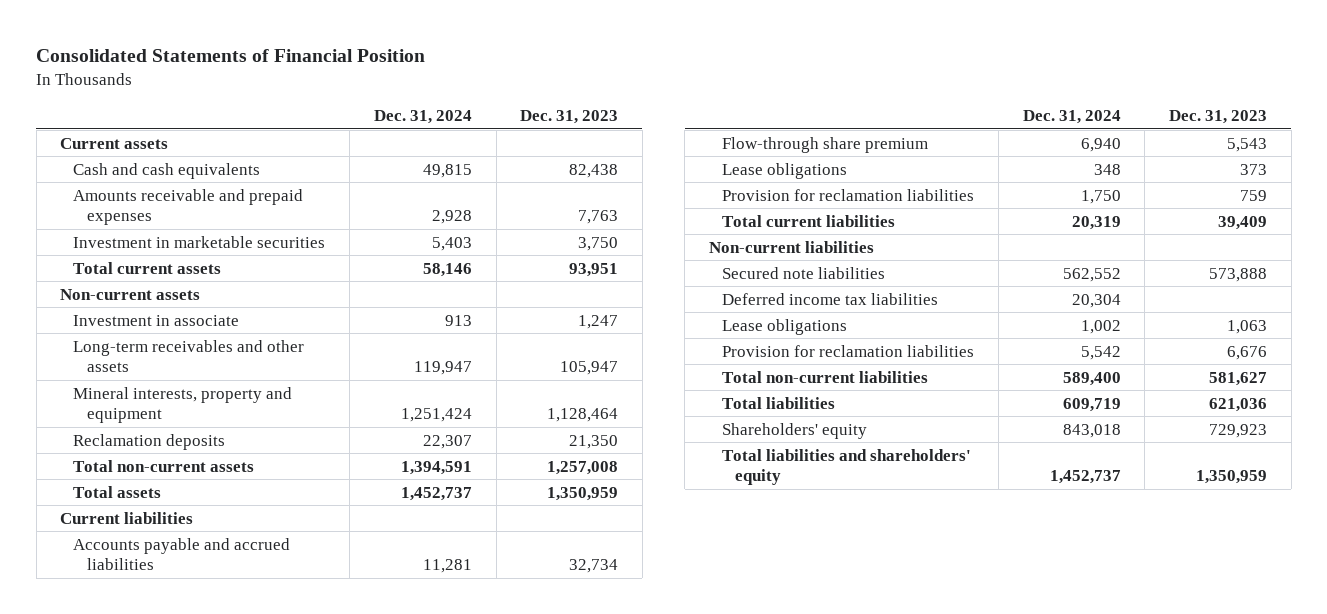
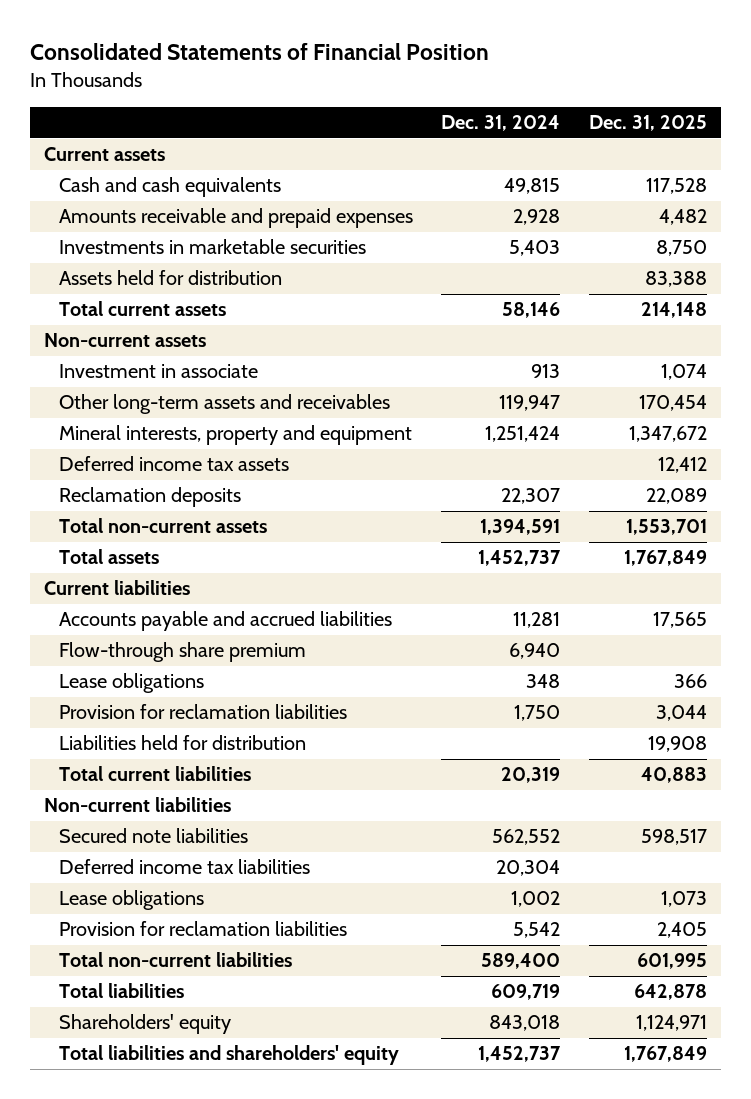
- | Dec. 31, 2024 | Dec. 31, 2023
+ | Dec. 31, 2024 | Dec. 31, 2025
- Investment in marketable securities | 5,403 | 3,750
+ Investments in marketable securities | 5,403 | 8,750
+ Assets held for distribution | | 83,388
- Long-term receivables and other assets | 119,947 | 105,947
+ Other long-term assets and receivables | 119,947 | 170,454
+ Deferred income tax assets | | 12,412
+ Liabilities held for distribution | | 19,908

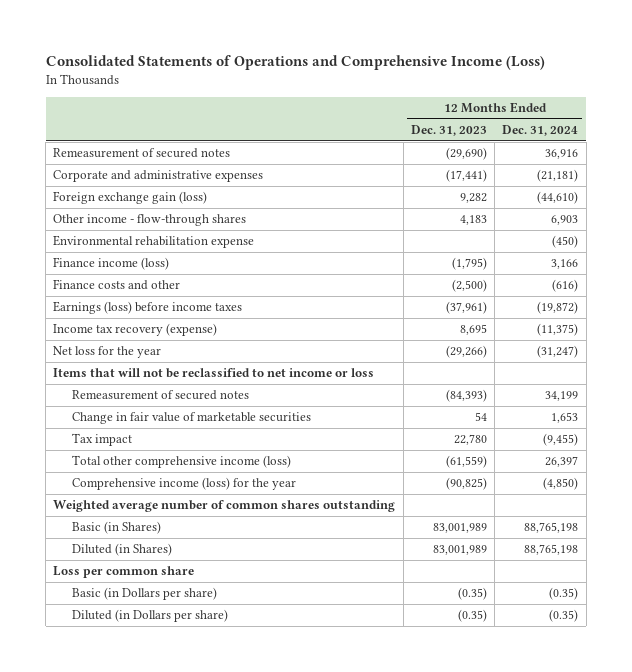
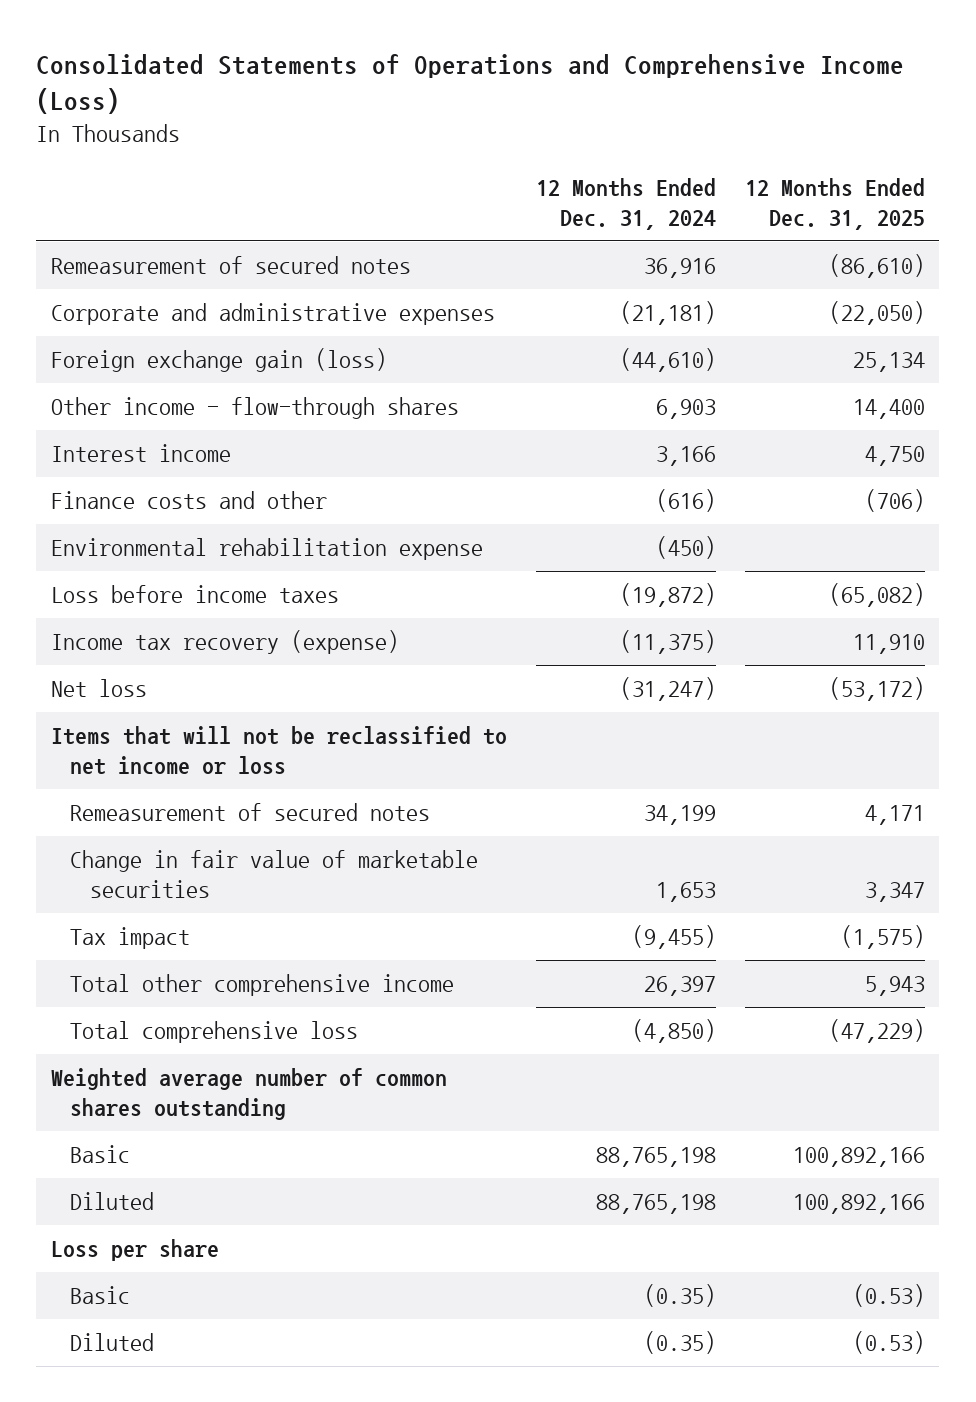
- | 12 Months Ended Dec. 31, 2023 | 12 Months Ended Dec. 31, 2024
+ | 12 Months Ended Dec. 31, 2024 | 12 Months Ended Dec. 31, 2025
- Finance income (loss) | (1,795) | 3,166
+ Interest income | 3,166 | 4,750
- Earnings (loss) before income taxes | (37,961) | (19,872)
moved down: Environmental rehabilitation expense | (450) |
+ Loss before income taxes | (19,872) | (65,082)
- Net loss for the year | (29,266) | (31,247)
+ Net loss | (31,247) | (53,172)
- Total other comprehensive income (loss) | (61,559) | 26,397
- Comprehensive income (loss) for the year | (90,825) | (4,850)
+ Total other comprehensive income | 26,397 | 5,943
+ Total comprehensive loss | (4,850) | (47,229)
- Basic (in Shares) | 83,001,989 | 88,765,198
- Diluted (in Shares) | 83,001,989 | 88,765,198
- Loss per common share
- Basic (in Dollars per share) | (0.35) | (0.35)
- Diluted (in Dollars per share) | (0.35) | (0.35)
+ Basic | 88,765,198 | 100,892,166
+ Diluted | 88,765,198 | 100,892,166
+ Loss per share
+ Basic | (0.35) | (0.53)
+ Diluted | (0.35) | (0.53)

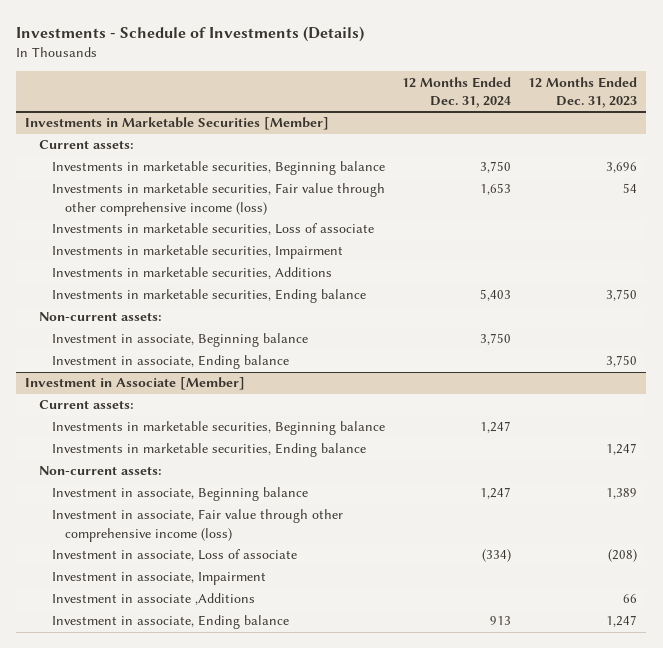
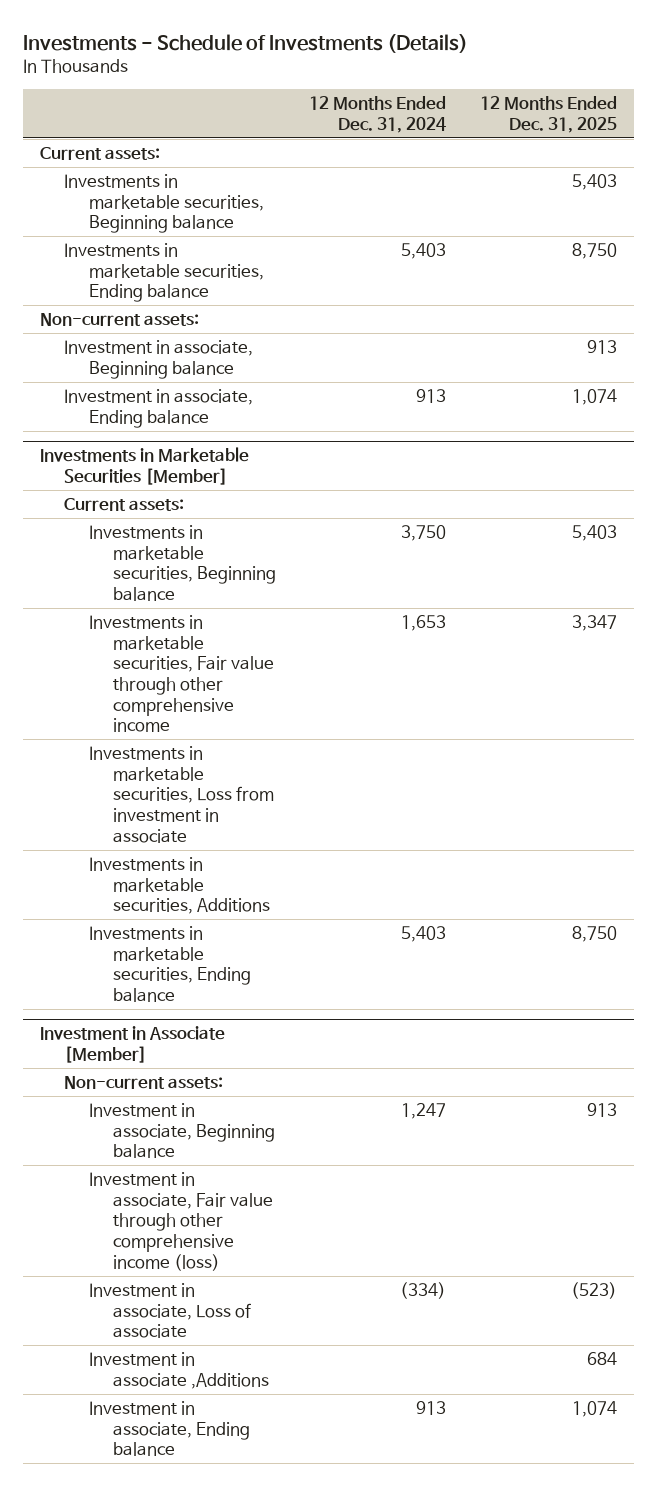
- | 12 Months Ended Dec. 31, 2024 | 12 Months Ended Dec. 31, 2023
+ | 12 Months Ended Dec. 31, 2024 | 12 Months Ended Dec. 31, 2025
+ Current assets:
+ Investments in marketable securities, Beginning balance | | 5,403
+ Investments in marketable securities, Ending balance | 5,403 | 8,750
+ Non-current assets:
+ Investment in associate, Beginning balance | | 913
+ Investment in associate, Ending balance | 913 | 1,074
@ Investments in Marketable Securities [Member]
- Investments in marketable securities, Fair value through other comprehensive income (loss) | 1,653 | 54
- Investments in marketable securities, Loss of associate
- Investments in marketable securities, Impairment
+ Investments in marketable securities, Fair value through other comprehensive income | 1,653 | 3,347
+ Investments in marketable securities, Loss from investment in associate
- Non-current assets:
- Investment in associate, Beginning balance | 3,750 |
- Investment in associate, Ending balance | | 3,750
@ Investment in Associate [Member]
- Current assets:
- Investments in marketable securities, Beginning balance | 1,247 |
- Investments in marketable securities, Ending balance | | 1,247
- Investment in associate, Impairment

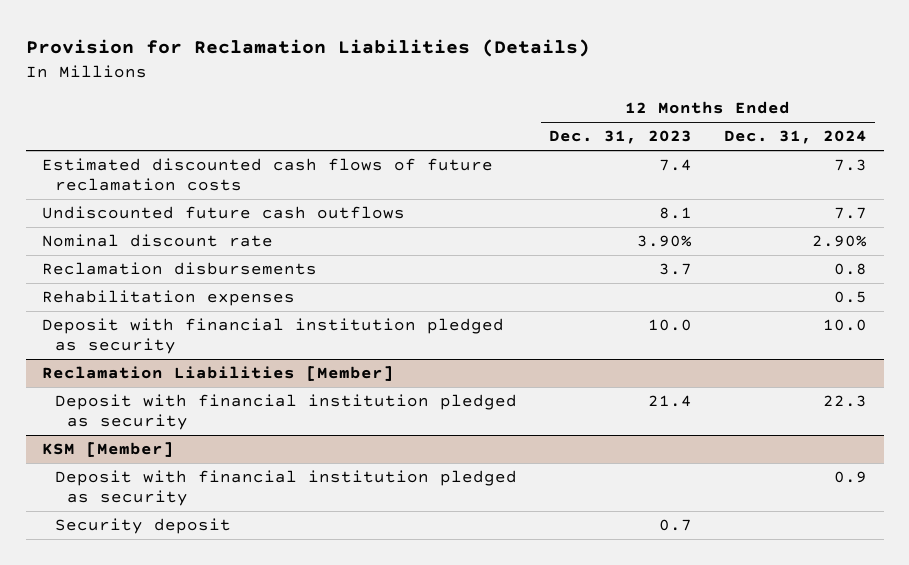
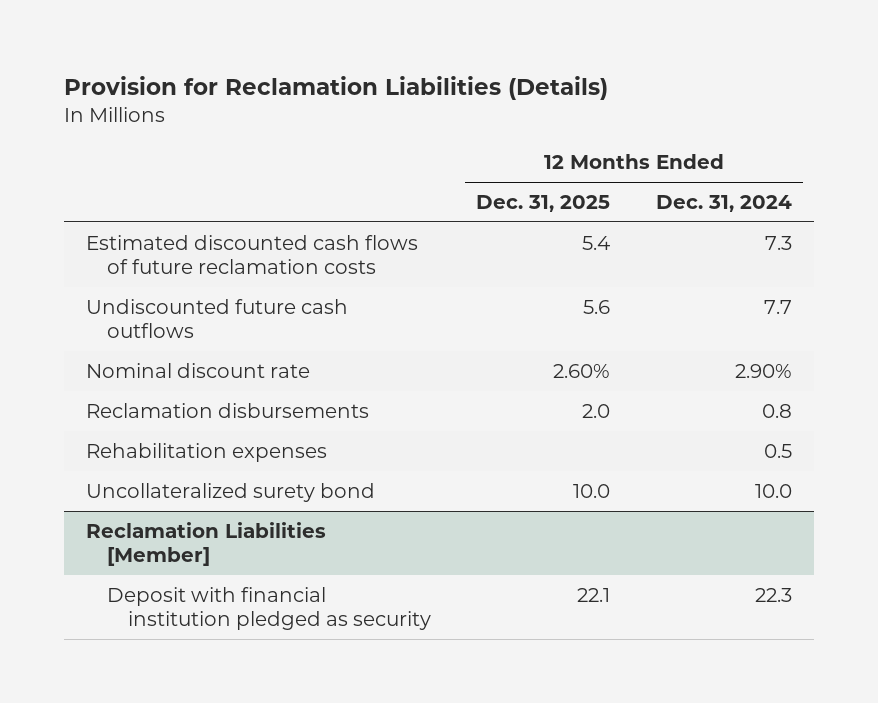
- | 12 Months Ended Dec. 31, 2023 | 12 Months Ended Dec. 31, 2024
+ | 12 Months Ended Dec. 31, 2025 | 12 Months Ended Dec. 31, 2024
- Deposit with financial institution pledged as security | 10.0 | 10.0
+ Uncollateralized surety bond | 10.0 | 10.0
- KSM [Member]
- Deposit with financial institution pledged as security | | 0.9
- Security deposit | 0.7 |

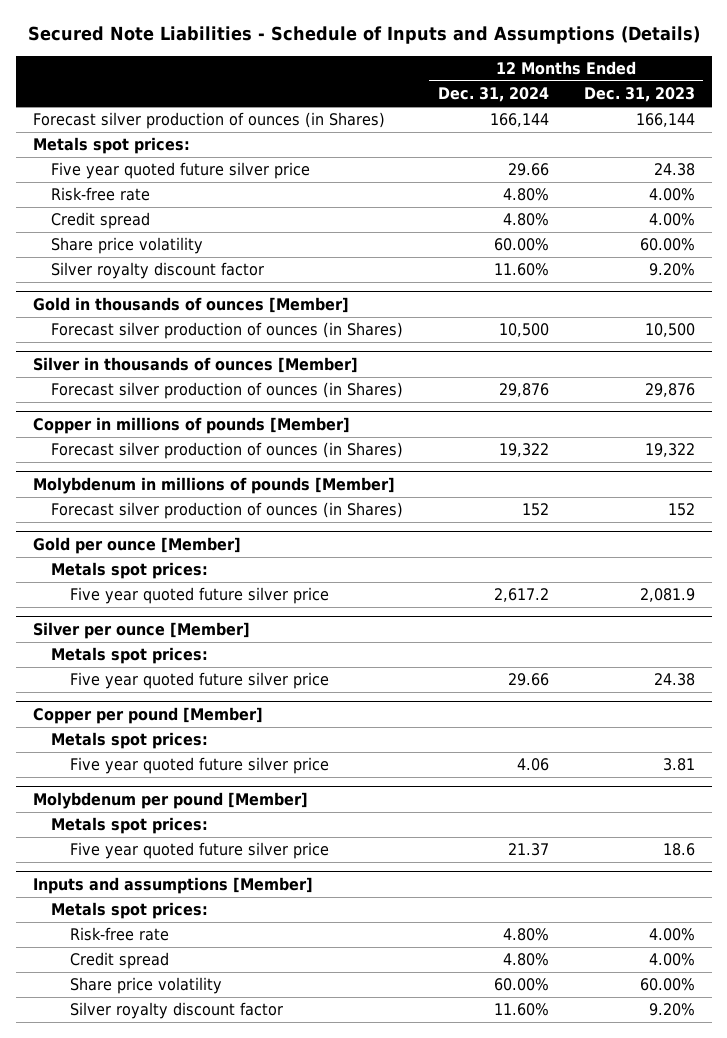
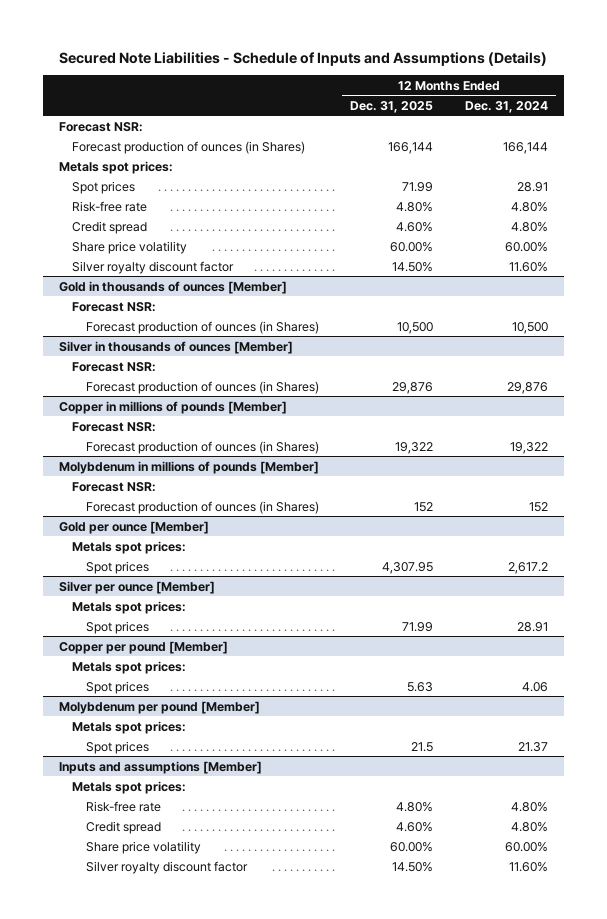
- | 12 Months Ended Dec. 31, 2024 | 12 Months Ended Dec. 31, 2023
+ | 12 Months Ended Dec. 31, 2025 | 12 Months Ended Dec. 31, 2024
- Forecast silver production of ounces (in Shares) | 166,144 | 166,144
+ Forecast NSR:
+ Forecast production of ounces (in Shares) | 166,144 | 166,144
- Five year quoted future silver price | 29.66 | 24.38
+ Spot prices | 71.99 | 28.91
@ Gold in thousands of ounces [Member]
- Forecast silver production of ounces (in Shares) | 10,500 | 10,500
+ Forecast NSR:
+ Forecast production of ounces (in Shares) | 10,500 | 10,500
@ Silver in thousands of ounces [Member]
- Forecast silver production of ounces (in Shares) | 29,876 | 29,876
+ Forecast NSR:
+ Forecast production of ounces (in Shares) | 29,876 | 29,876
@ Copper in millions of pounds [Member]
- Forecast silver production of ounces (in Shares) | 19,322 | 19,322
+ Forecast NSR:
+ Forecast production of ounces (in Shares) | 19,322 | 19,322
@ Molybdenum in millions of pounds [Member]
- Forecast silver production of ounces (in Shares) | 152 | 152
+ Forecast NSR:
+ Forecast production of ounces (in Shares) | 152 | 152
@ Gold per ounce [Member]
- Five year quoted future silver price | 2,617.2 | 2,081.9
+ Spot prices | 4,307.95 | 2,617.2
@ Silver per ounce [Member]
- Five year quoted future silver price | 29.66 | 24.38
+ Spot prices | 71.99 | 28.91
@ Copper per pound [Member]
- Five year quoted future silver price | 4.06 | 3.81
+ Spot prices | 5.63 | 4.06
@ Molybdenum per pound [Member]
- Five year quoted future silver price | 21.37 | 18.6
+ Spot prices | 21.5 | 21.37

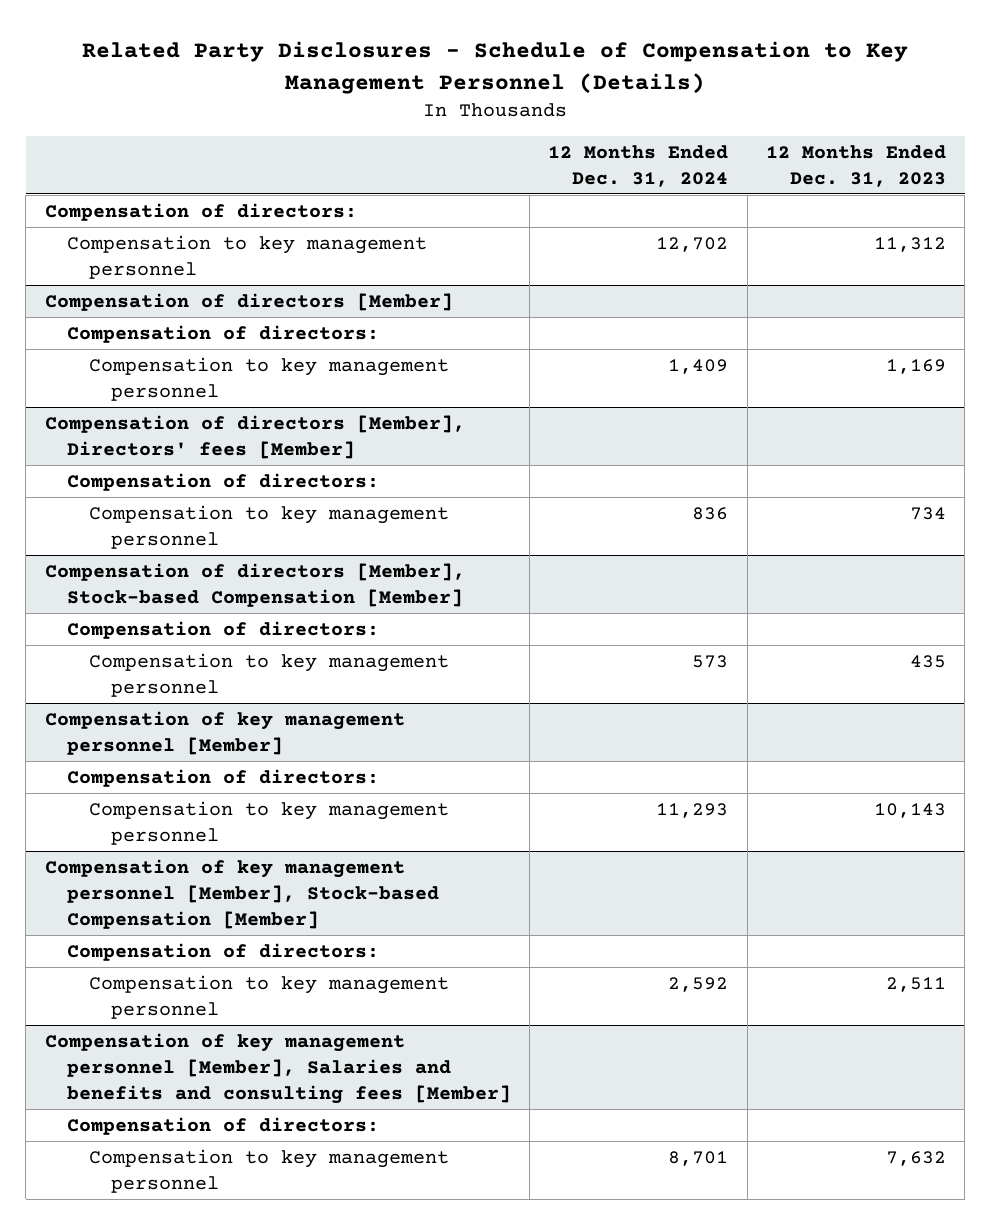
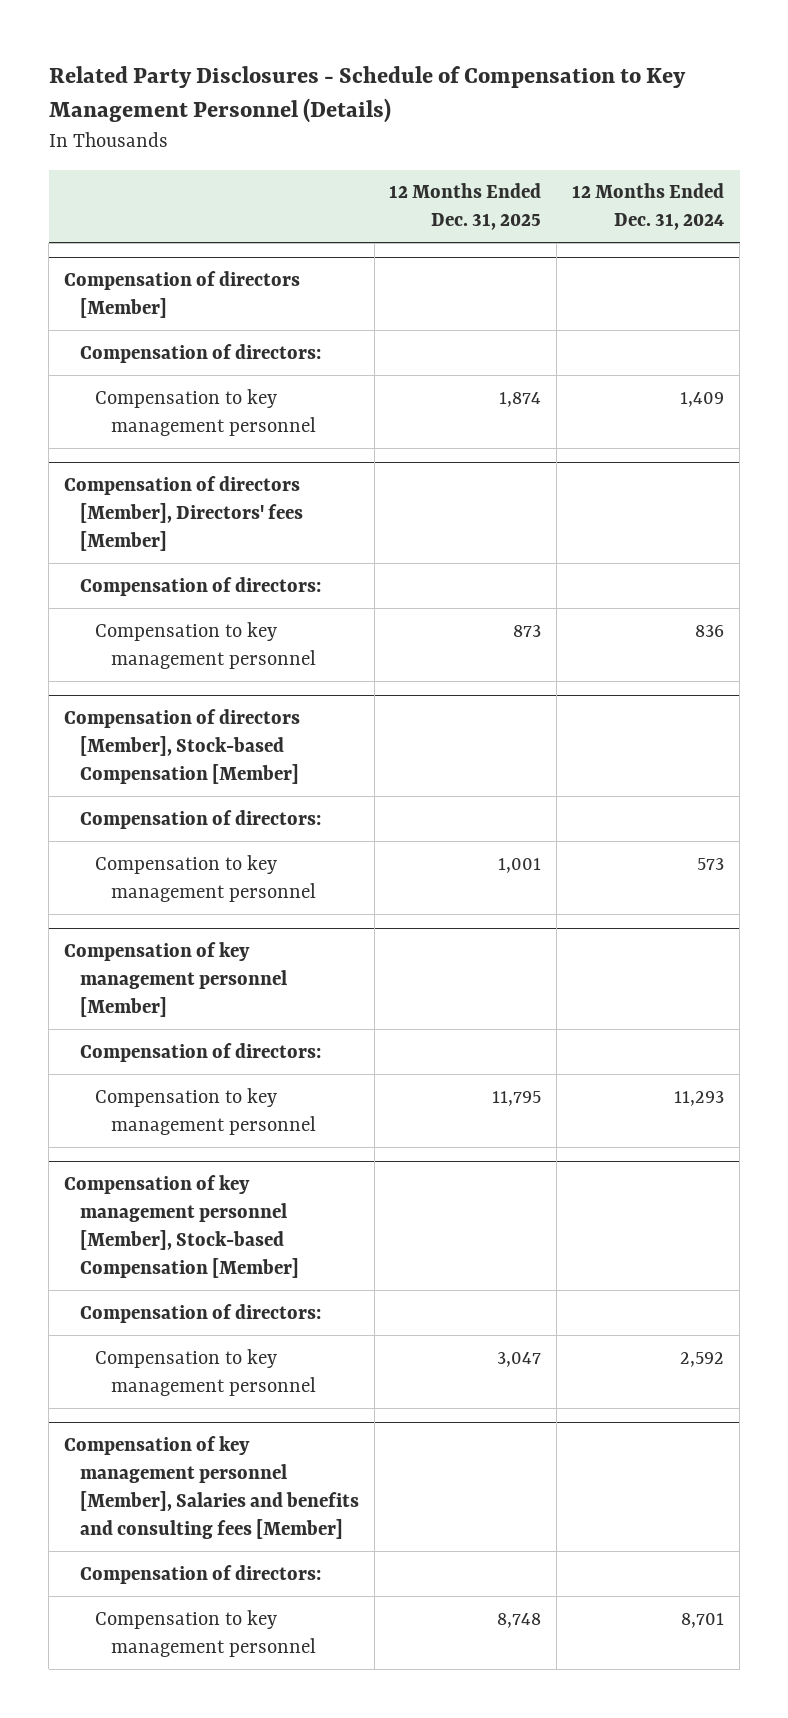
- | 12 Months Ended Dec. 31, 2024 | 12 Months Ended Dec. 31, 2023
+ | 12 Months Ended Dec. 31, 2025 | 12 Months Ended Dec. 31, 2024
- Compensation of directors:
- Compensation to key management personnel | 12,702 | 11,312

